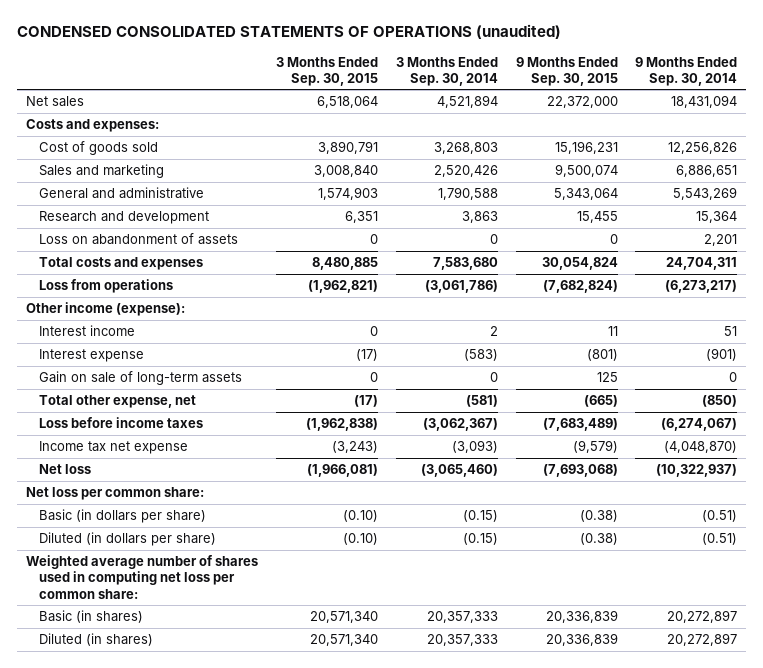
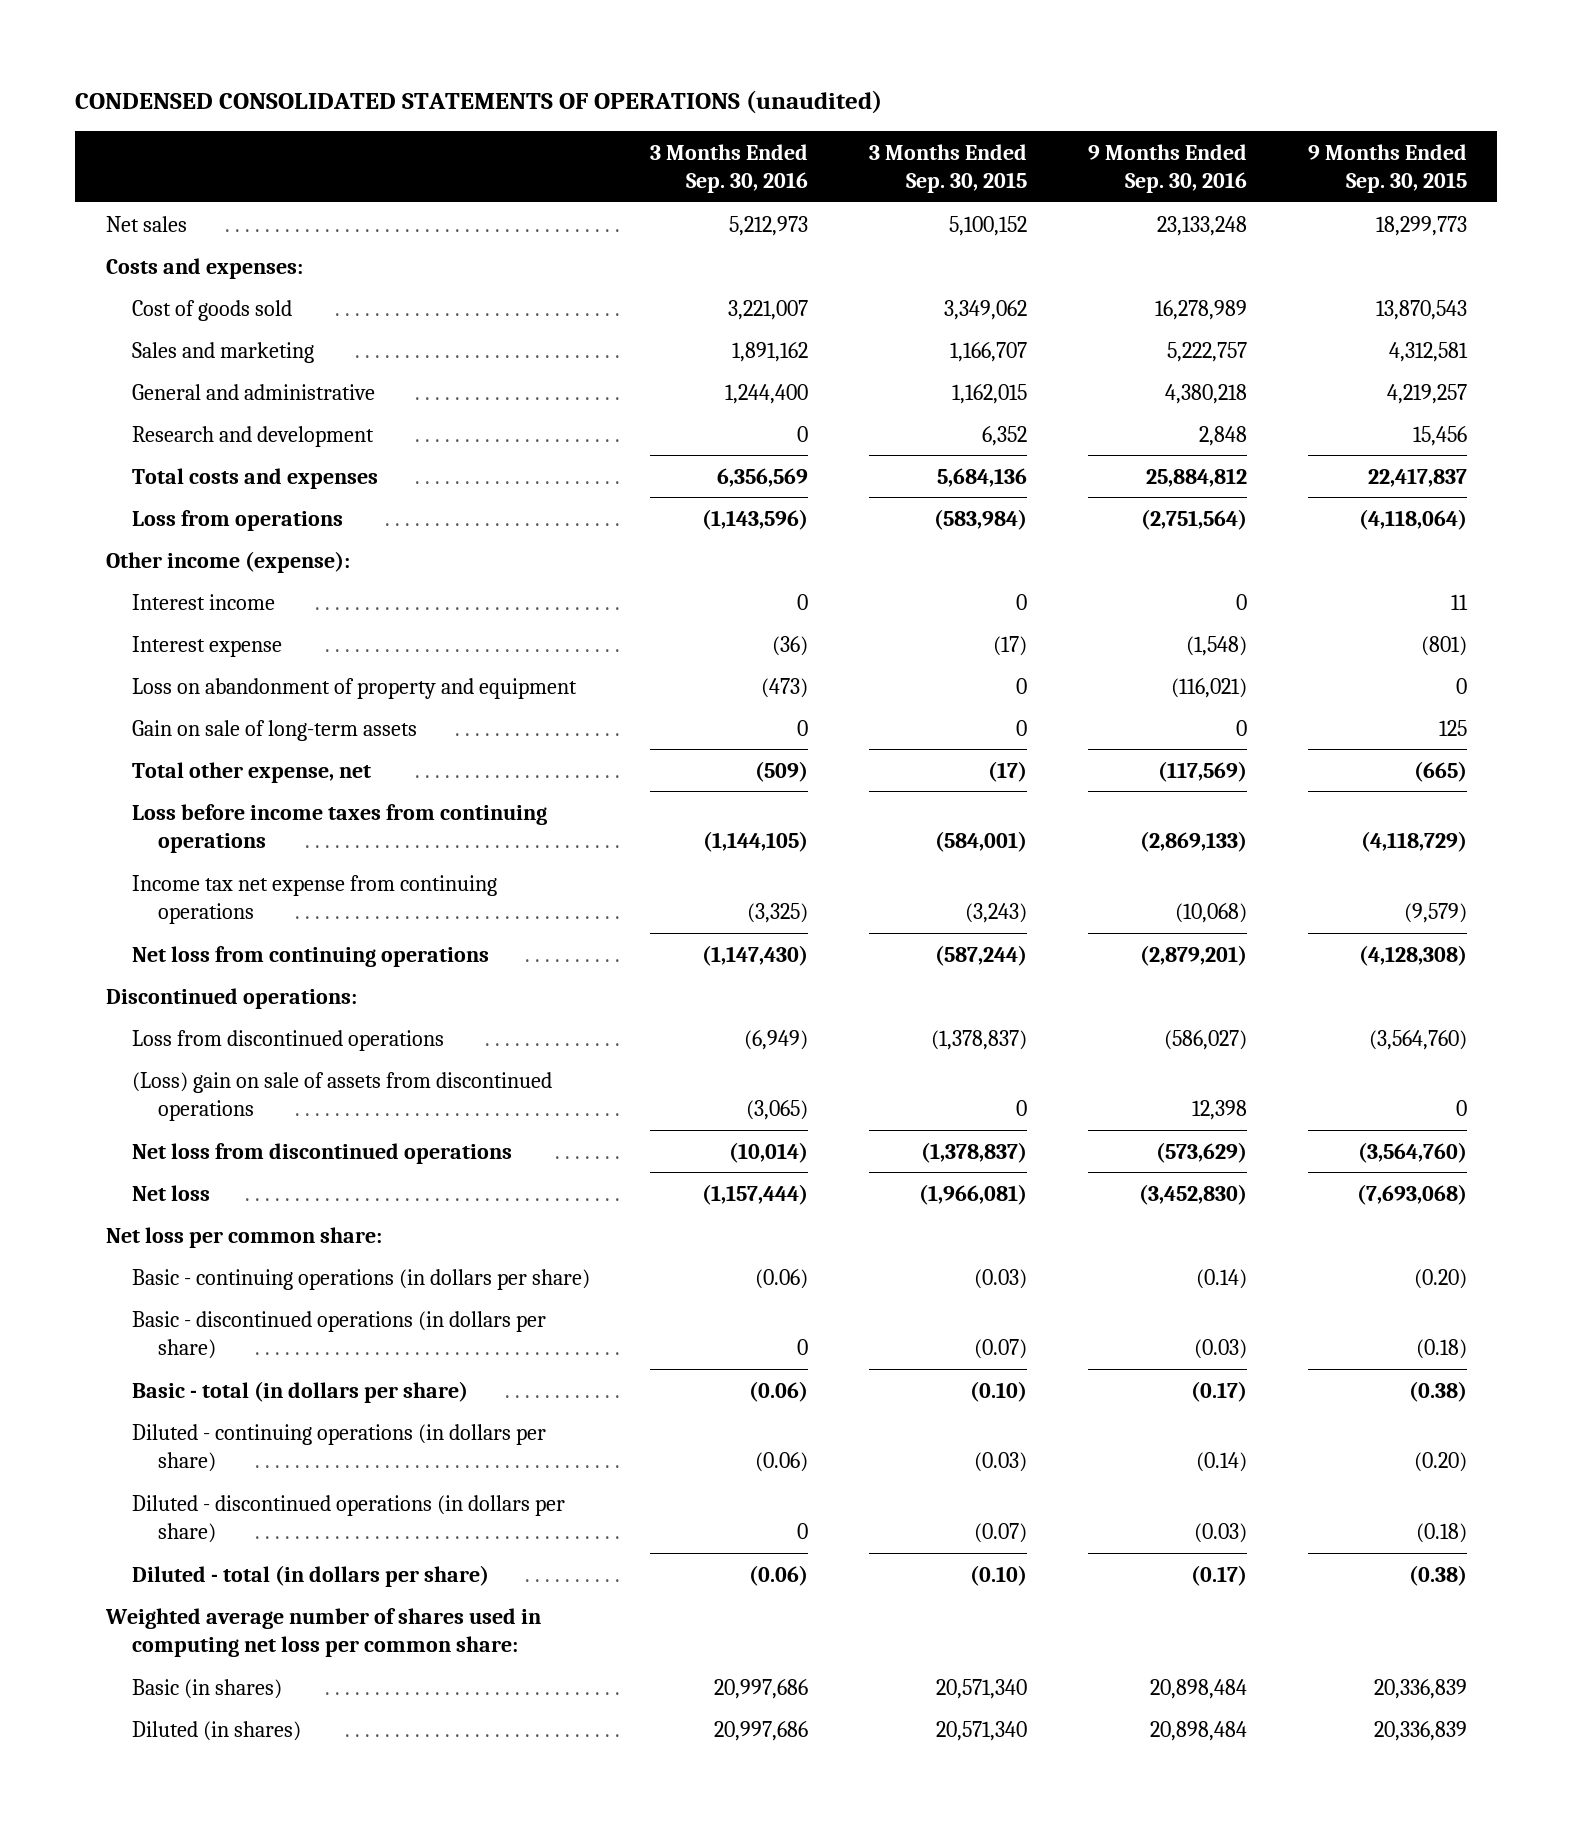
- | 3 Months Ended Sep. 30, 2015 | 3 Months Ended Sep. 30, 2014 | 9 Months Ended Sep. 30, 2015 | 9 Months Ended Sep. 30, 2014
+ | 3 Months Ended Sep. 30, 2016 | 3 Months Ended Sep. 30, 2015 | 9 Months Ended Sep. 30, 2016 | 9 Months Ended Sep. 30, 2015
- Net sales | 6,518,064 | 4,521,894 | 22,372,000 | 18,431,094
+ Net sales | 5,212,973 | 5,100,152 | 23,133,248 | 18,299,773
- Cost of goods sold | 3,890,791 | 3,268,803 | 15,196,231 | 12,256,826
- Sales and marketing | 3,008,840 | 2,520,426 | 9,500,074 | 6,886,651
- General and administrative | 1,574,903 | 1,790,588 | 5,343,064 | 5,543,269
- Research and development | 6,351 | 3,863 | 15,455 | 15,364
- Loss on abandonment of assets | 0 | 0 | 0 | 2,201
- Total costs and expenses | 8,480,885 | 7,583,680 | 30,054,824 | 24,704,311
- Loss from operations | (1,962,821) | (3,061,786) | (7,682,824) | (6,273,217)
+ Cost of goods sold | 3,221,007 | 3,349,062 | 16,278,989 | 13,870,543
+ Sales and marketing | 1,891,162 | 1,166,707 | 5,222,757 | 4,312,581
+ General and administrative | 1,244,400 | 1,162,015 | 4,380,218 | 4,219,257
+ Research and development | 0 | 6,352 | 2,848 | 15,456
+ Total costs and expenses | 6,356,569 | 5,684,136 | 25,884,812 | 22,417,837
+ Loss from operations | (1,143,596) | (583,984) | (2,751,564) | (4,118,064)
+ Loss on abandonment of property and equipment | (473) | 0 | (116,021) | 0
- Loss before income taxes | (1,962,838) | (3,062,367) | (7,683,489) | (6,274,067)
- Income tax net expense | (3,243) | (3,093) | (9,579) | (4,048,870)
+ Loss before income taxes from continuing operations | (1,144,105) | (584,001) | (2,869,133) | (4,118,729)
+ Income tax net expense from continuing operations | (3,325) | (3,243) | (10,068) | (9,579)
+ Net loss from continuing operations | (1,147,430) | (587,244) | (2,879,201) | (4,128,308)
+ Discontinued operations:
+ Loss from discontinued operations | (6,949) | (1,378,837) | (586,027) | (3,564,760)
+ (Loss) gain on sale of assets from discontinued operations | (3,065) | 0 | 12,398 | 0
+ Net loss from discontinued operations | (10,014) | (1,378,837) | (573,629) | (3,564,760)
- Basic (in dollars per share) | (0.10) | (0.15) | (0.38) | (0.51)
- Diluted (in dollars per share) | (0.10) | (0.15) | (0.38) | (0.51)
+ Basic - continuing operations (in dollars per share) | (0.06) | (0.03) | (0.14) | (0.20)
+ Basic - discontinued operations (in dollars per share) | 0 | (0.07) | (0.03) | (0.18)
+ Basic - total (in dollars per share) | (0.06) | (0.10) | (0.17) | (0.38)
+ Diluted - continuing operations (in dollars per share) | (0.06) | (0.03) | (0.14) | (0.20)
+ Diluted - discontinued operations (in dollars per share) | 0 | (0.07) | (0.03) | (0.18)
+ Diluted - total (in dollars per share) | (0.06) | (0.10) | (0.17) | (0.38)

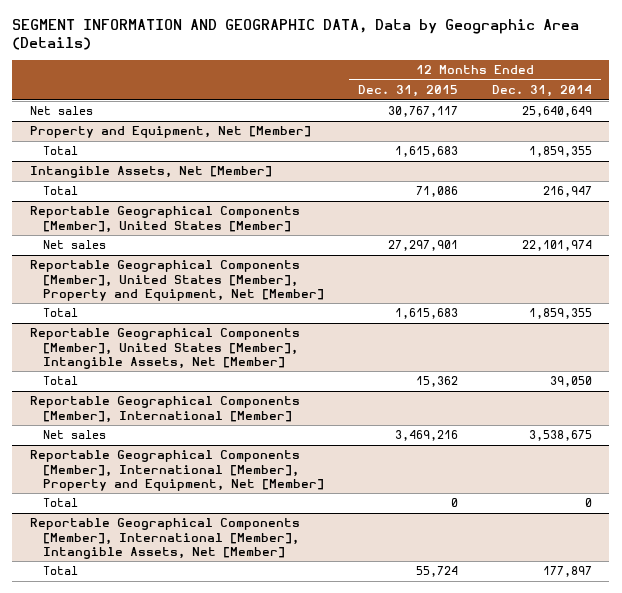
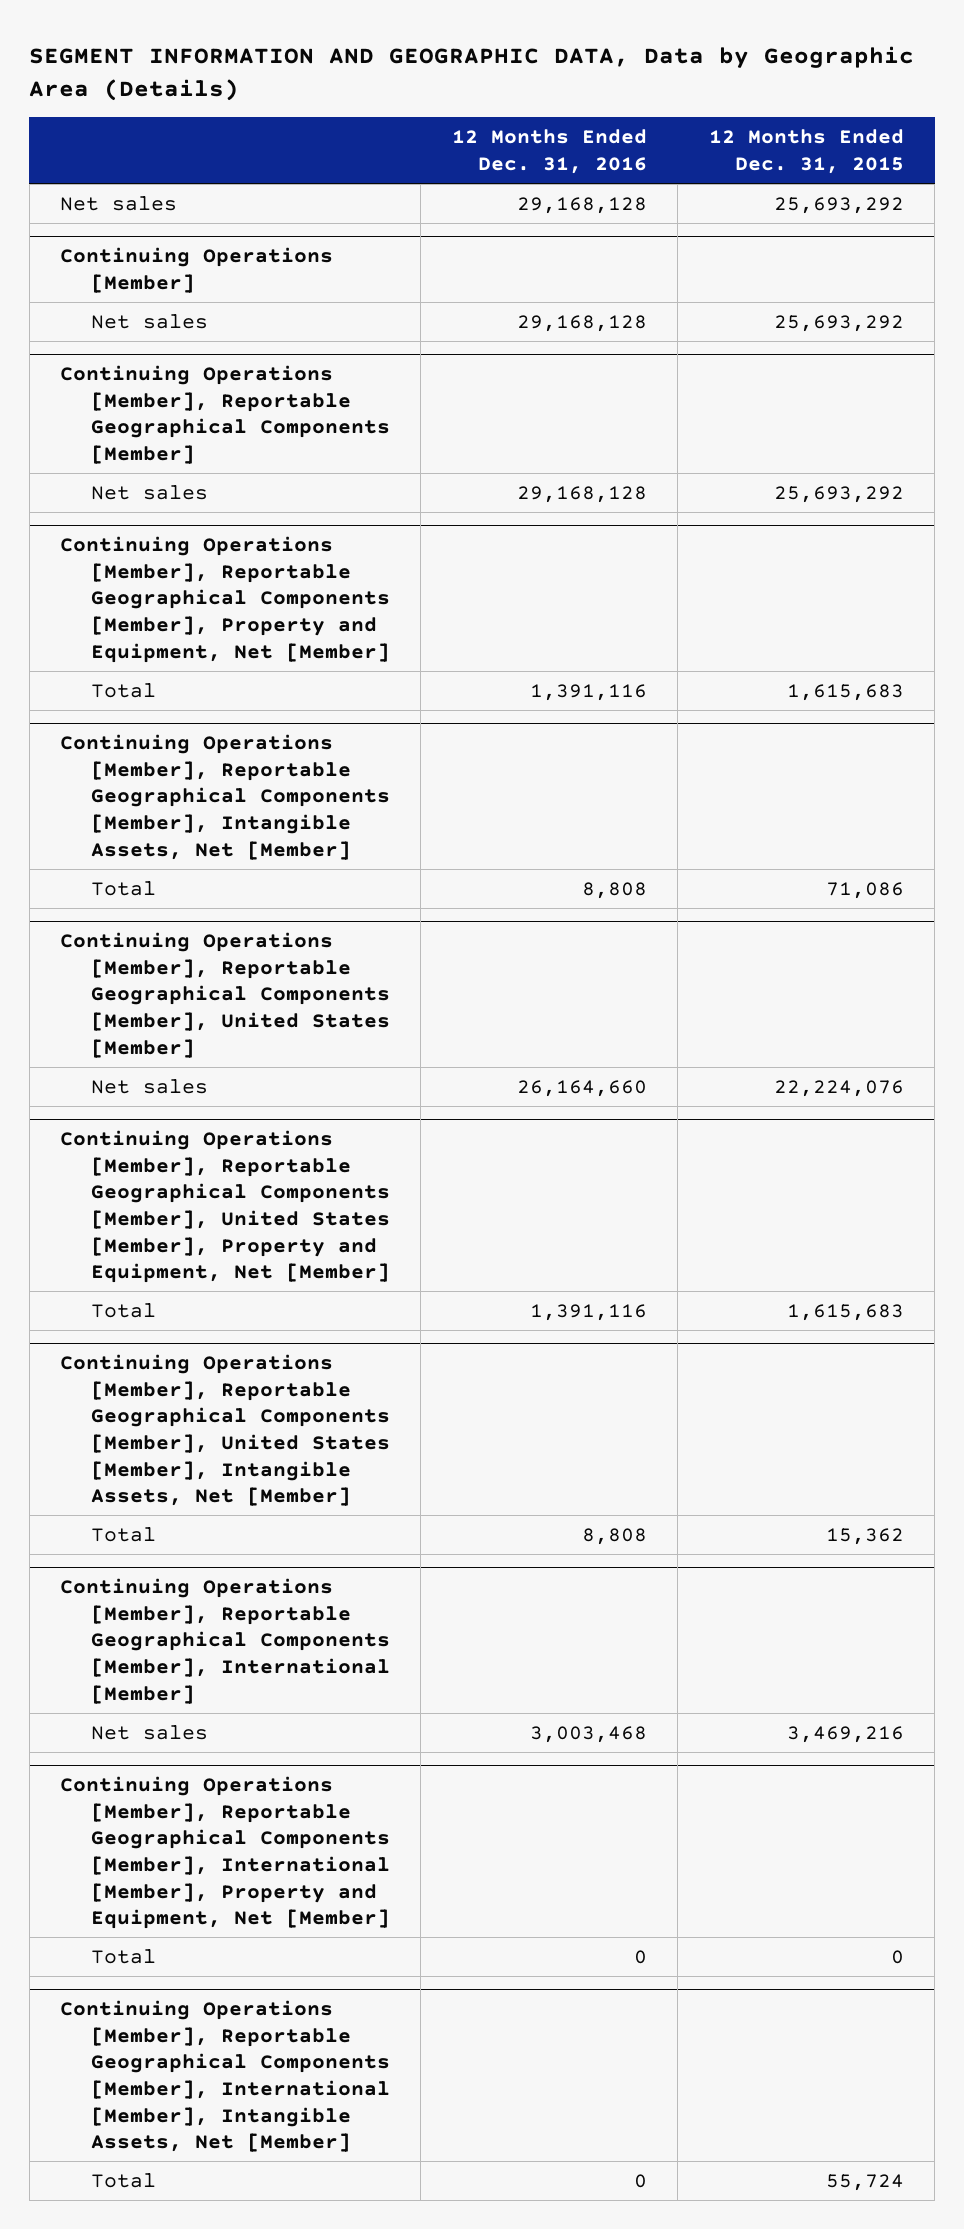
- | 12 Months Ended Dec. 31, 2015 | 12 Months Ended Dec. 31, 2014
+ | 12 Months Ended Dec. 31, 2016 | 12 Months Ended Dec. 31, 2015
- Net sales | 30,767,117 | 25,640,649
- Property and Equipment, Net [Member]
+ Net sales | 29,168,128 | 25,693,292
+ Continuing Operations [Member]
+ Net sales | 29,168,128 | 25,693,292
+ Continuing Operations [Member], Reportable Geographical Components [Member]
+ Net sales | 29,168,128 | 25,693,292
+ Continuing Operations [Member], Reportable Geographical Components [Member], Property and Equipment, Net [Member]
- Intangible Assets, Net [Member]
+ Continuing Operations [Member], Reportable Geographical Components [Member], Intangible Assets, Net [Member]
- Reportable Geographical Components [Member], United States [Member]
- Net sales | 27,297,901 | 22,101,974
- Reportable Geographical Components [Member], United States [Member], Property and Equipment, Net [Member]
+ Continuing Operations [Member], Reportable Geographical Components [Member], United States [Member]
+ Net sales | 26,164,660 | 22,224,076
+ Continuing Operations [Member], Reportable Geographical Components [Member], United States [Member], Property and Equipment, Net [Member]
- Reportable Geographical Components [Member], United States [Member], Intangible Assets, Net [Member]
+ Continuing Operations [Member], Reportable Geographical Components [Member], United States [Member], Intangible Assets, Net [Member]
- Reportable Geographical Components [Member], International [Member]
+ Continuing Operations [Member], Reportable Geographical Components [Member], International [Member]
- Reportable Geographical Components [Member], International [Member], Property and Equipment, Net [Member]
+ Continuing Operations [Member], Reportable Geographical Components [Member], International [Member], Property and Equipment, Net [Member]
- Reportable Geographical Components [Member], International [Member], Intangible Assets, Net [Member]
+ Continuing Operations [Member], Reportable Geographical Components [Member], International [Member], Intangible Assets, Net [Member]

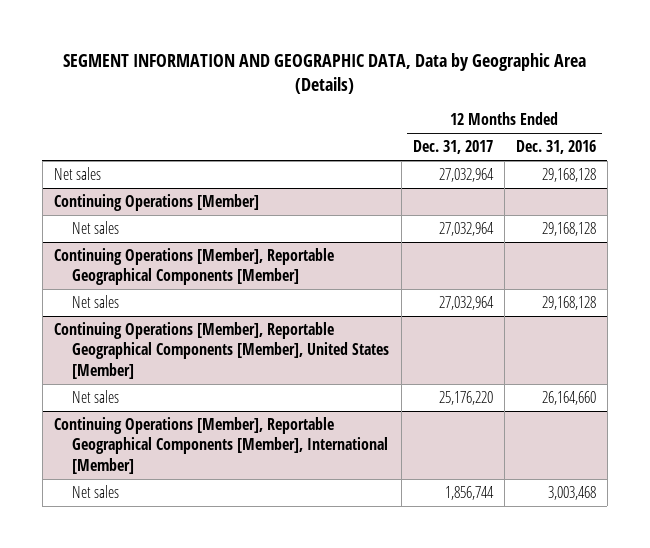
- | 12 Months Ended Dec. 31, 2016 | 12 Months Ended Dec. 31, 2015
+ | 12 Months Ended Dec. 31, 2017 | 12 Months Ended Dec. 31, 2016
- Continuing Operations [Member], Reportable Geographical Components [Member], Property and Equipment, Net [Member]
- Total | 1,391,116 | 1,615,683
- Continuing Operations [Member], Reportable Geographical Components [Member], Intangible Assets, Net [Member]
- Total | 8,808 | 71,086
- Continuing Operations [Member], Reportable Geographical Components [Member], United States [Member], Property and Equipment, Net [Member]
- Total | 1,391,116 | 1,615,683
- Continuing Operations [Member], Reportable Geographical Components [Member], United States [Member], Intangible Assets, Net [Member]
- Total | 8,808 | 15,362
- Continuing Operations [Member], Reportable Geographical Components [Member], International [Member], Property and Equipment, Net [Member]
- Total | 0 | 0
- Continuing Operations [Member], Reportable Geographical Components [Member], International [Member], Intangible Assets, Net [Member]
- Total | 0 | 55,724

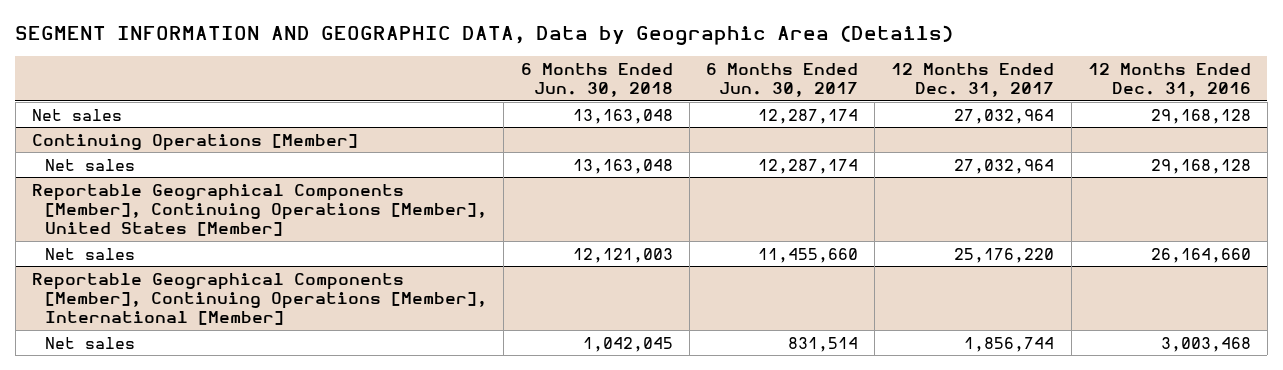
- | 12 Months Ended Dec. 31, 2017 | 12 Months Ended Dec. 31, 2016
+ | 6 Months Ended Jun. 30, 2018 | 6 Months Ended Jun. 30, 2017 | 12 Months Ended Dec. 31, 2017 | 12 Months Ended Dec. 31, 2016
- Continuing Operations [Member], Reportable Geographical Components [Member]
- Net sales | 27,032,964 | 29,168,128
- Continuing Operations [Member], Reportable Geographical Components [Member], United States [Member]
+ Reportable Geographical Components [Member], Continuing Operations [Member], United States [Member]
- Continuing Operations [Member], Reportable Geographical Components [Member], International [Member]
+ Reportable Geographical Components [Member], Continuing Operations [Member], International [Member]

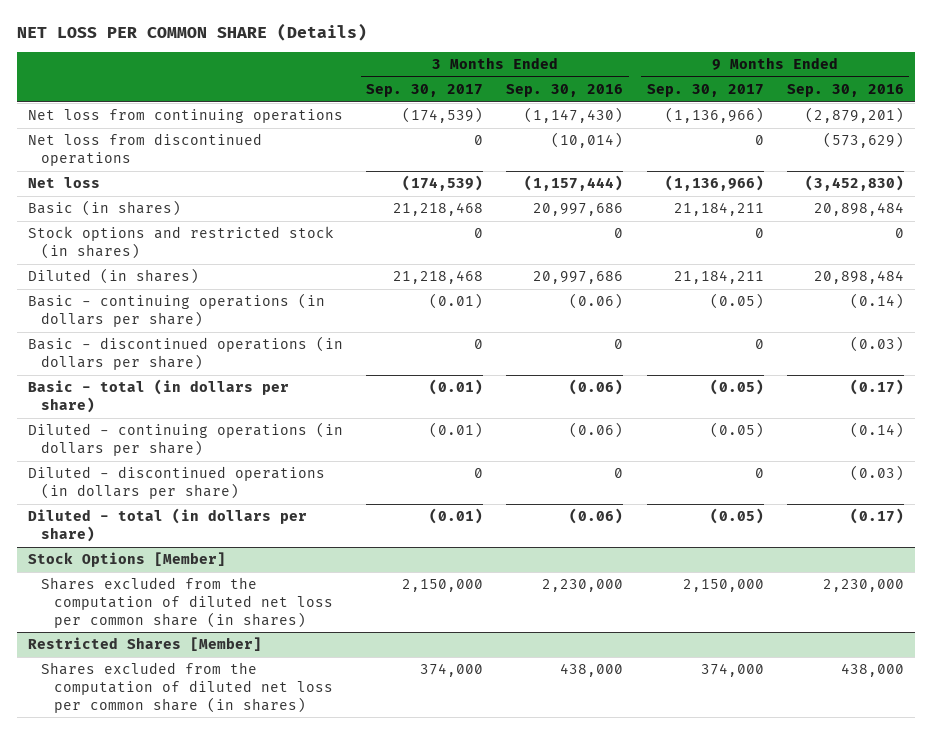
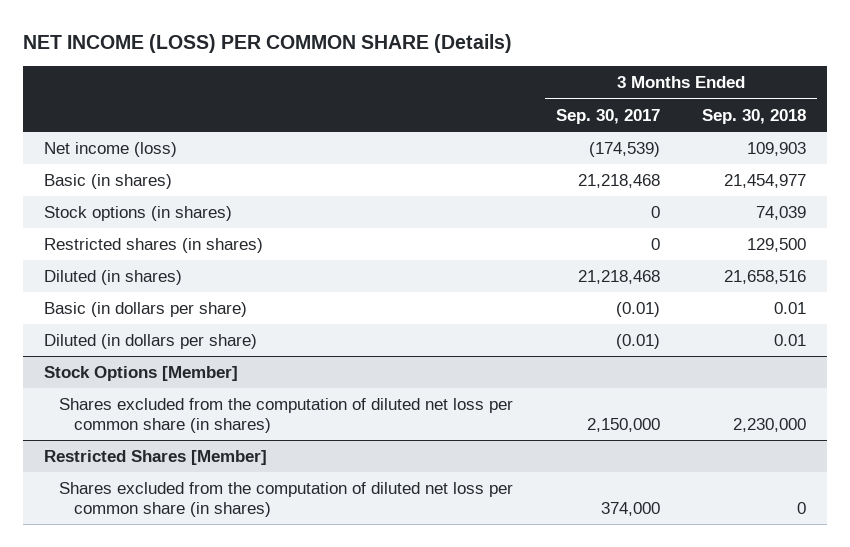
- NET LOSS PER COMMON SHARE (Details)
+ NET INCOME (LOSS) PER COMMON SHARE (Details)
- | 3 Months Ended Sep. 30, 2017 | 3 Months Ended Sep. 30, 2016 | 9 Months Ended Sep. 30, 2017 | 9 Months Ended Sep. 30, 2016
+ | 3 Months Ended Sep. 30, 2017 | 3 Months Ended Sep. 30, 2018
- Net loss from continuing operations | (174,539) | (1,147,430) | (1,136,966) | (2,879,201)
- Net loss from discontinued operations | 0 | (10,014) | 0 | (573,629)
- Net loss | (174,539) | (1,157,444) | (1,136,966) | (3,452,830)
+ Net income (loss) | (174,539) | 109,903
- Stock options and restricted stock (in shares) | 0 | 0 | 0 | 0
+ Stock options (in shares) | 0 | 74,039
+ Restricted shares (in shares) | 0 | 129,500
- Basic - continuing operations (in dollars per share) | (0.01) | (0.06) | (0.05) | (0.14)
- Basic - discontinued operations (in dollars per share) | 0 | 0 | 0 | (0.03)
- Basic - total (in dollars per share) | (0.01) | (0.06) | (0.05) | (0.17)
- Diluted - continuing operations (in dollars per share) | (0.01) | (0.06) | (0.05) | (0.14)
- Diluted - discontinued operations (in dollars per share) | 0 | 0 | 0 | (0.03)
- Diluted - total (in dollars per share) | (0.01) | (0.06) | (0.05) | (0.17)
+ Basic (in dollars per share) | (0.01) | 0.01
+ Diluted (in dollars per share) | (0.01) | 0.01

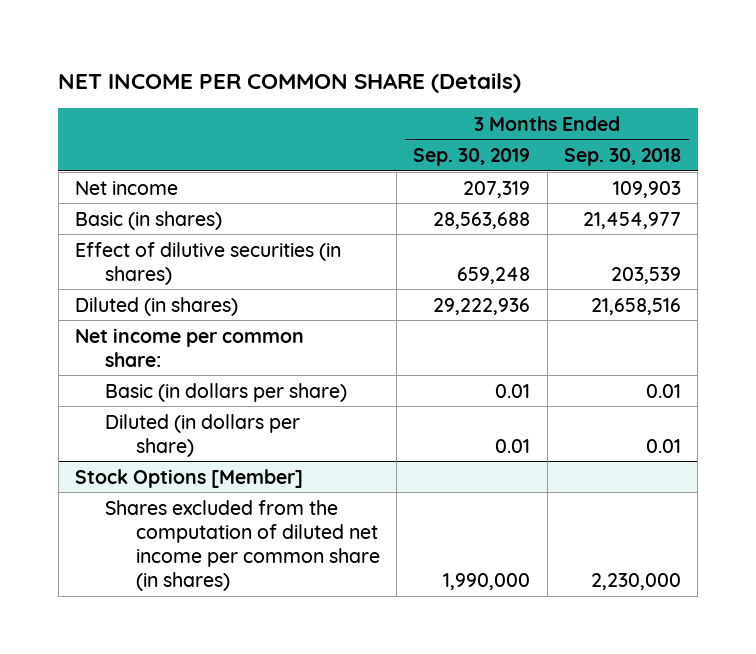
- NET INCOME (LOSS) PER COMMON SHARE (Details)
+ NET INCOME PER COMMON SHARE (Details)
- | 3 Months Ended Sep. 30, 2017 | 3 Months Ended Sep. 30, 2018
+ | 3 Months Ended Sep. 30, 2019 | 3 Months Ended Sep. 30, 2018
- Net income (loss) | (174,539) | 109,903
+ Net income | 207,319 | 109,903
- Stock options (in shares) | 0 | 74,039
- Restricted shares (in shares) | 0 | 129,500
+ Effect of dilutive securities (in shares) | 659,248 | 203,539
+ Net income per common share:
@ Stock Options [Member]
- Shares excluded from the computation of diluted net loss per common share (in shares) | 2,150,000 | 2,230,000
- Restricted Shares [Member]
- Shares excluded from the computation of diluted net loss per common share (in shares) | 374,000 | 0
@ Stock Options [Member]
+ Shares excluded from the computation of diluted net income per common share (in shares) | 1,990,000 | 2,230,000

